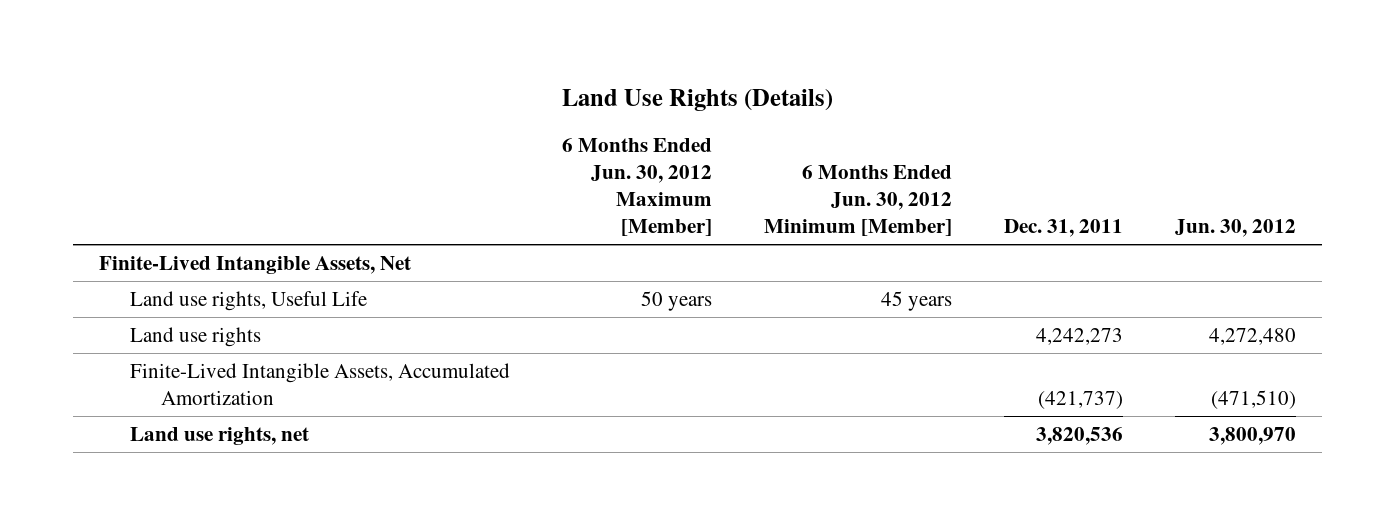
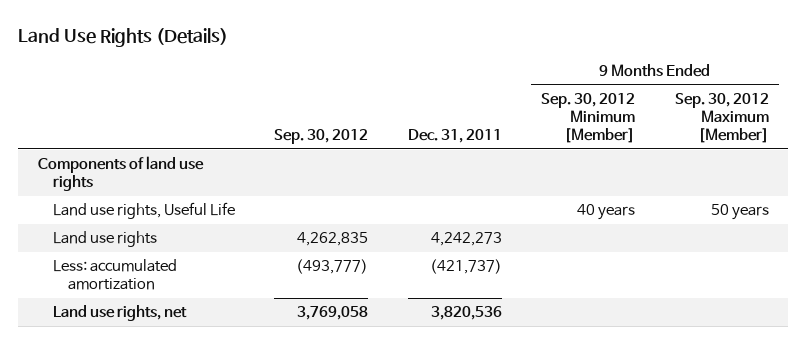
- | 6 Months Ended Jun. 30, 2012 Maximum [Member] | 6 Months Ended Jun. 30, 2012 Minimum [Member] | Dec. 31, 2011 | Jun. 30, 2012
+ | Sep. 30, 2012 | Dec. 31, 2011 | 9 Months Ended Sep. 30, 2012 Minimum [Member] | 9 Months Ended Sep. 30, 2012 Maximum [Member]
- Finite-Lived Intangible Assets, Net
+ Components of land use rights
- Finite-Lived Intangible Assets, Accumulated Amortization | | | (421,737) | (471,510)
+ Less: accumulated amortization | (493,777) | (421,737) | |

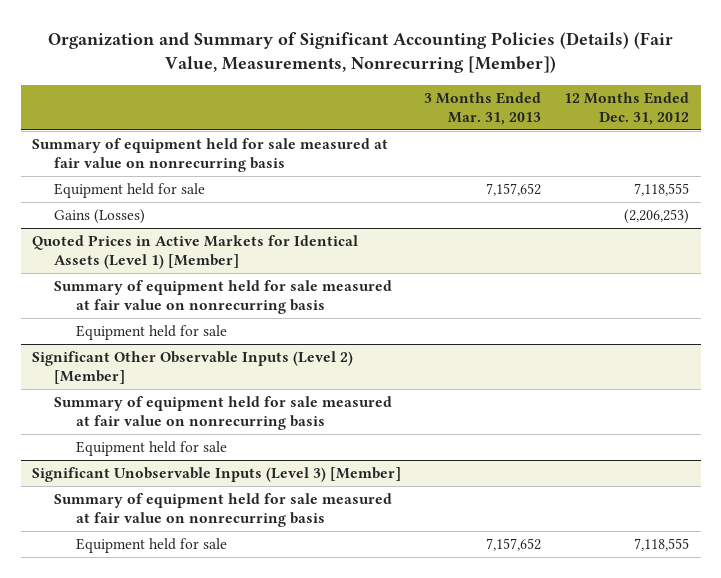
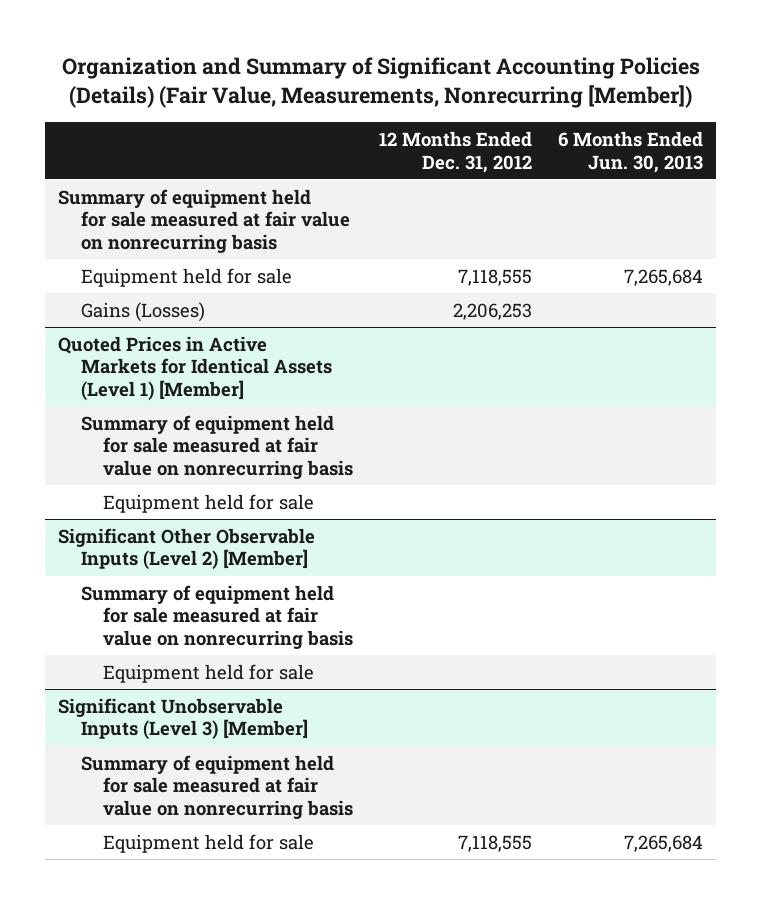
- | 3 Months Ended Mar. 31, 2013 | 12 Months Ended Dec. 31, 2012
+ | 12 Months Ended Dec. 31, 2012 | 6 Months Ended Jun. 30, 2013
- Gains (Losses) | | (2,206,253)
+ Gains (Losses) | 2,206,253 |

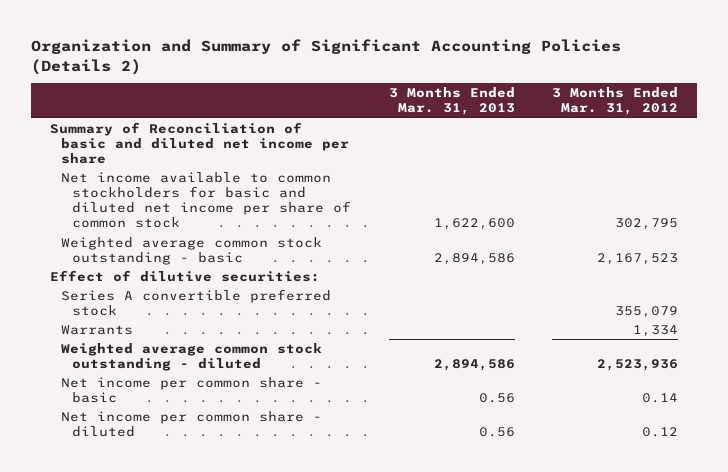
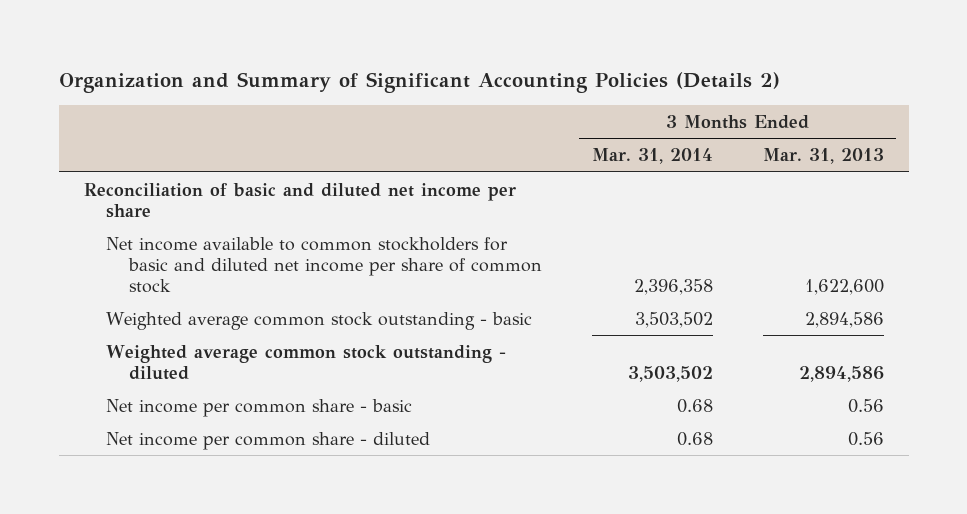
- | 3 Months Ended Mar. 31, 2013 | 3 Months Ended Mar. 31, 2012
+ | 3 Months Ended Mar. 31, 2014 | 3 Months Ended Mar. 31, 2013
- Summary of Reconciliation of basic and diluted net income per share
+ Reconciliation of basic and diluted net income per share
- Effect of dilutive securities:
- Series A convertible preferred stock | | 355,079
- Warrants | | 1,334

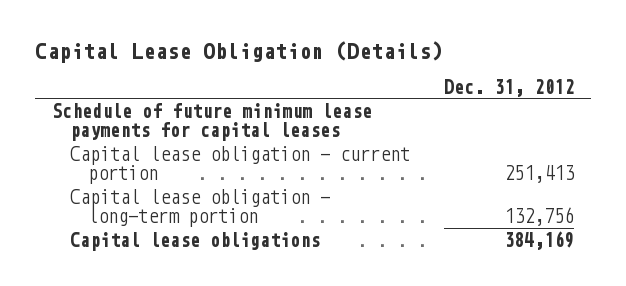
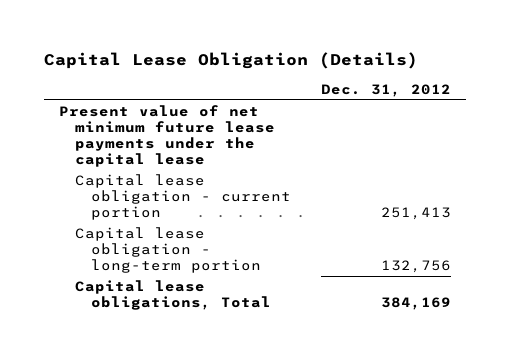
- Schedule of future minimum lease payments for capital leases
+ Present value of net minimum future lease payments under the capital lease
- Capital lease obligations | 384,169
+ Capital lease obligations, Total | 384,169

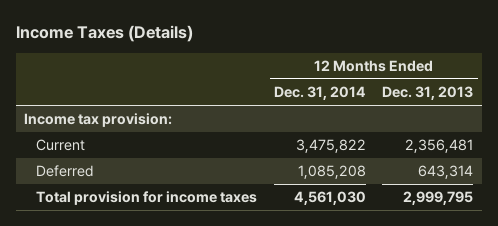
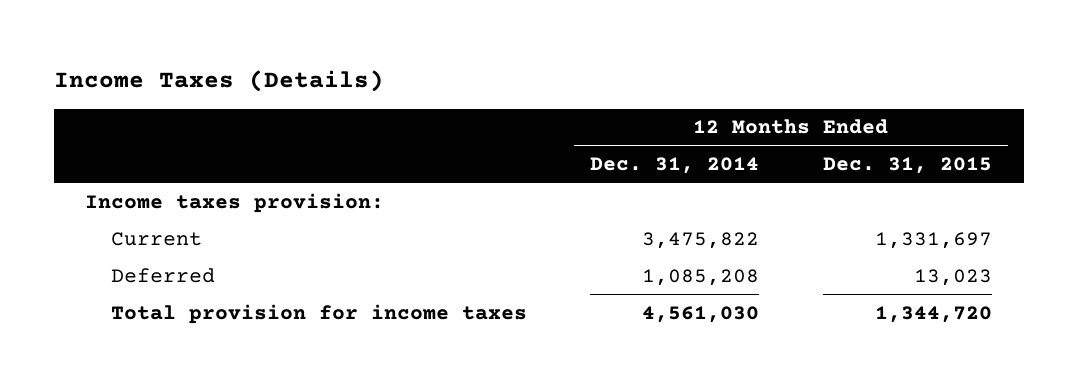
- | 12 Months Ended Dec. 31, 2014 | 12 Months Ended Dec. 31, 2013
+ | 12 Months Ended Dec. 31, 2014 | 12 Months Ended Dec. 31, 2015
- Income tax provision:
+ Income taxes provision:

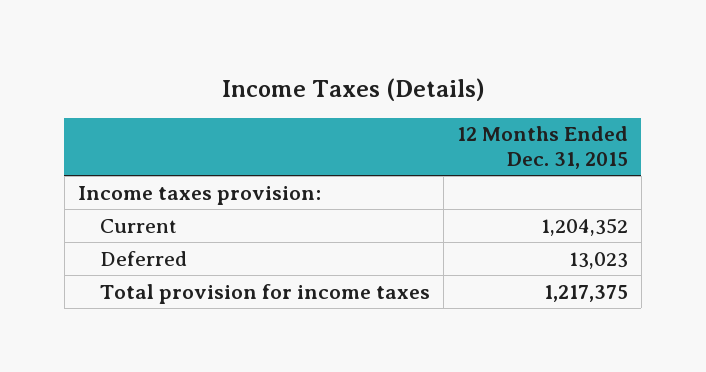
- | 12 Months Ended Dec. 31, 2014 | 12 Months Ended Dec. 31, 2015
+ | 12 Months Ended Dec. 31, 2015
- Current | 3,475,822 | 1,331,697
+ Current | 1,204,352
- Total provision for income taxes | 4,561,030 | 1,344,720
+ Total provision for income taxes | 1,217,375

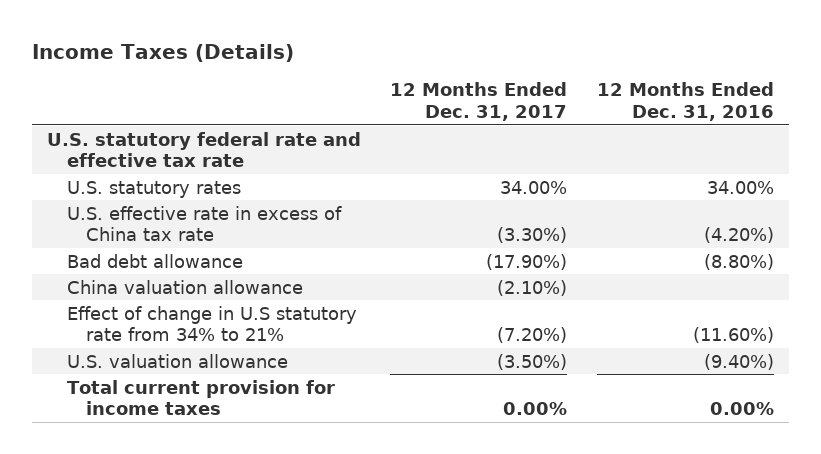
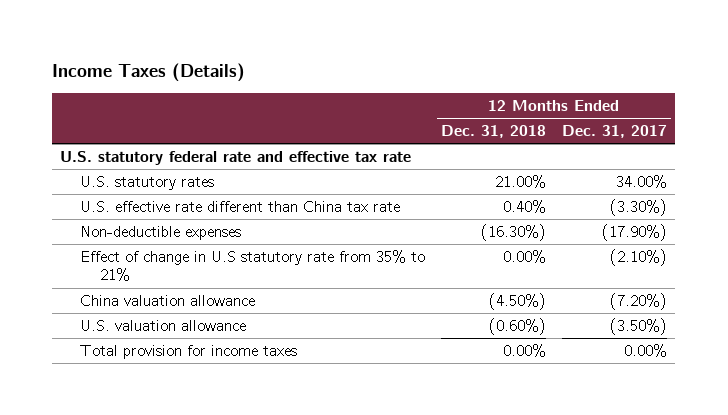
- | 12 Months Ended Dec. 31, 2017 | 12 Months Ended Dec. 31, 2016
+ | 12 Months Ended Dec. 31, 2018 | 12 Months Ended Dec. 31, 2017
- U.S. effective rate in excess of China tax rate | (3.30%) | (4.20%)
- Bad debt allowance | (17.90%) | (8.80%)
- China valuation allowance | (2.10%) |
- Effect of change in U.S statutory rate from 34% to 21% | (7.20%) | (11.60%)
+ U.S. effective rate different than China tax rate | 0.40% | (3.30%)
+ Non-deductible expenses | (16.30%) | (17.90%)
+ Effect of change in U.S statutory rate from 35% to 21% | 0.00% | (2.10%)
+ China valuation allowance | (4.50%) | (7.20%)
- Total current provision for income taxes | 0.00% | 0.00%
+ Total provision for income taxes | 0.00% | 0.00%

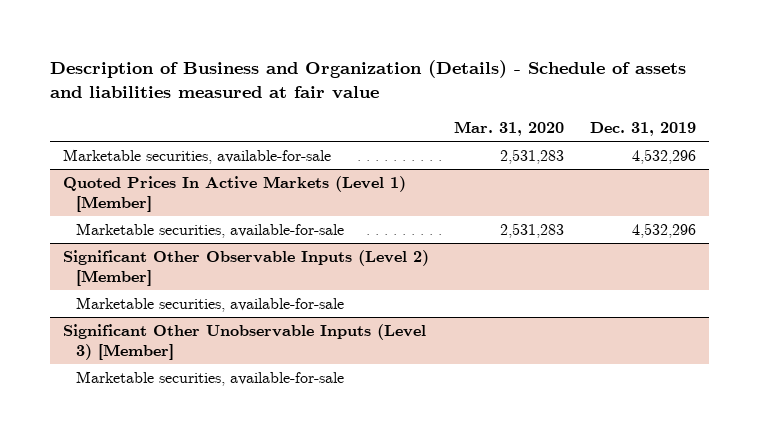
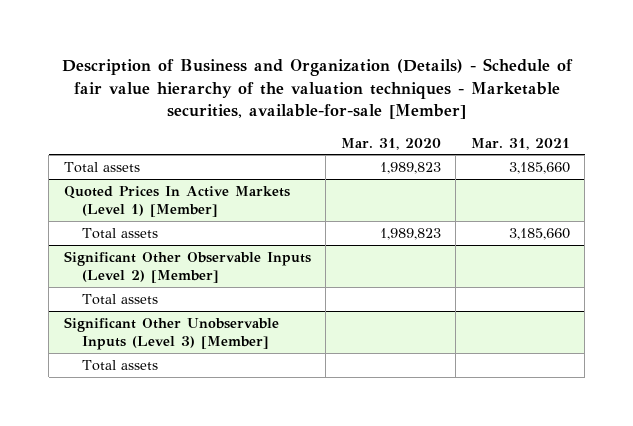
- Description of Business and Organization (Details) - Schedule of assets and liabilities measured at fair value
+ Description of Business and Organization (Details) - Schedule of fair value hierarchy of the valuation techniques - Marketable securities, available-for-sale [Member]
- | Mar. 31, 2020 | Dec. 31, 2019
+ | Mar. 31, 2020 | Mar. 31, 2021
- Marketable securities, available-for-sale | 2,531,283 | 4,532,296
+ Total assets | 1,989,823 | 3,185,660
@ Quoted Prices In Active Markets (Level 1) [Member]
- Marketable securities, available-for-sale | 2,531,283 | 4,532,296
+ Total assets | 1,989,823 | 3,185,660
@ Significant Other Observable Inputs (Level 2) [Member]
- Marketable securities, available-for-sale
+ Total assets
@ Significant Other Unobservable Inputs (Level 3) [Member]
- Marketable securities, available-for-sale
+ Total assets

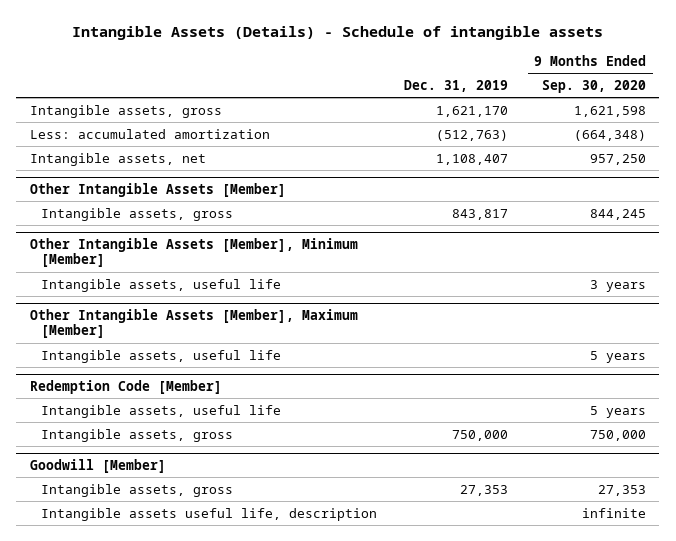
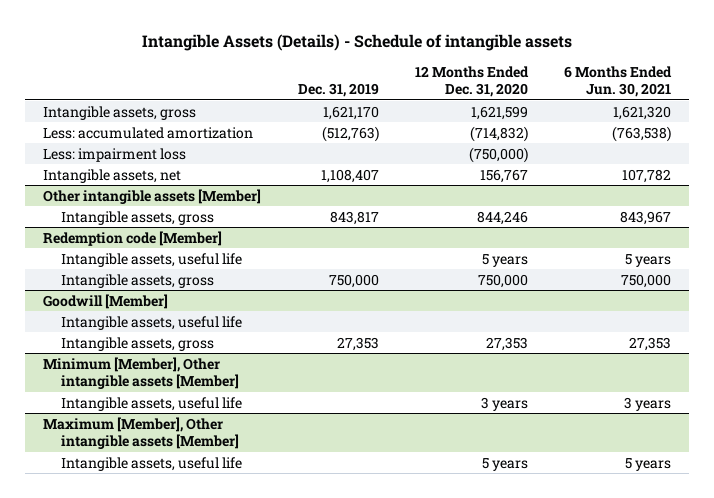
- | Dec. 31, 2019 | 9 Months Ended Sep. 30, 2020
+ | Dec. 31, 2019 | 12 Months Ended Dec. 31, 2020 | 6 Months Ended Jun. 30, 2021
+ Less: impairment loss | | (750,000) |
- Other Intangible Assets [Member]
+ Other intangible assets [Member]
- Other Intangible Assets [Member], Minimum [Member]
- Intangible assets, useful life | | 3 years
- Other Intangible Assets [Member], Maximum [Member]
- Intangible assets, useful life | | 5 years
- Redemption Code [Member]
+ Redemption code [Member]
@ Goodwill [Member]
+ Intangible assets, useful life
- Intangible assets useful life, description | | infinite
+ Minimum [Member], Other intangible assets [Member]
+ Intangible assets, useful life | | 3 years | 3 years
+ Maximum [Member], Other intangible assets [Member]
+ Intangible assets, useful life | | 5 years | 5 years

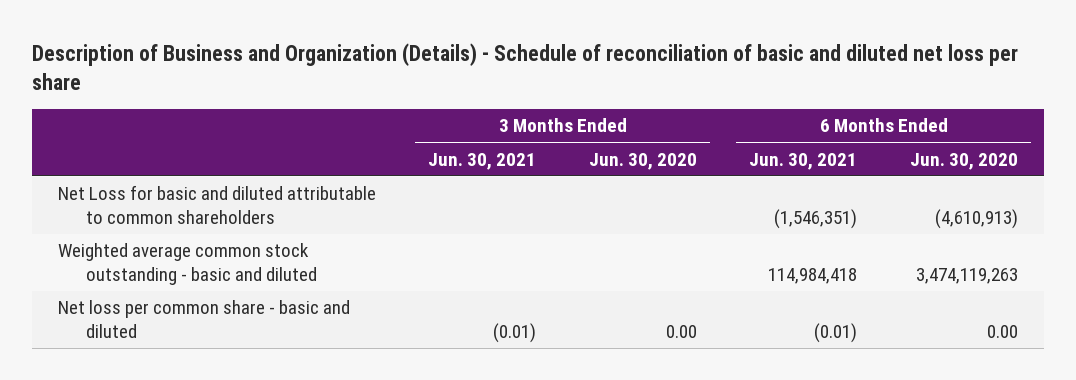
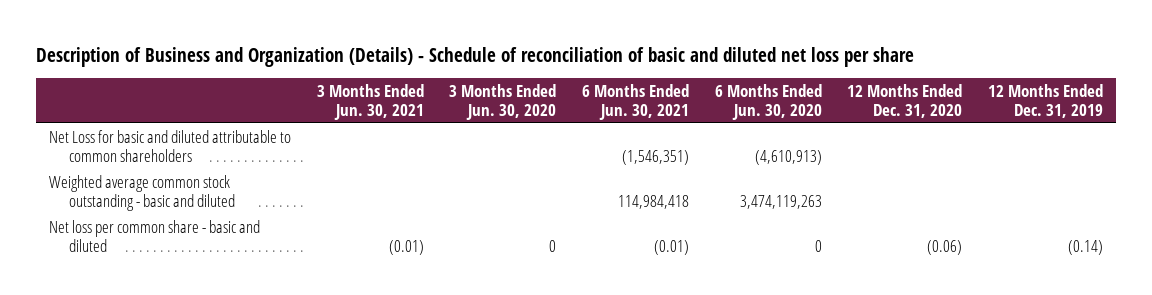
- | 3 Months Ended Jun. 30, 2021 | 3 Months Ended Jun. 30, 2020 | 6 Months Ended Jun. 30, 2021 | 6 Months Ended Jun. 30, 2020
+ | 3 Months Ended Jun. 30, 2021 | 3 Months Ended Jun. 30, 2020 | 6 Months Ended Jun. 30, 2021 | 6 Months Ended Jun. 30, 2020 | 12 Months Ended Dec. 31, 2020 | 12 Months Ended Dec. 31, 2019
- Net loss per common share - basic and diluted | (0.01) | 0.00 | (0.01) | 0.00
+ Net loss per common share - basic and diluted | (0.01) | 0 | (0.01) | 0 | (0.06) | (0.14)

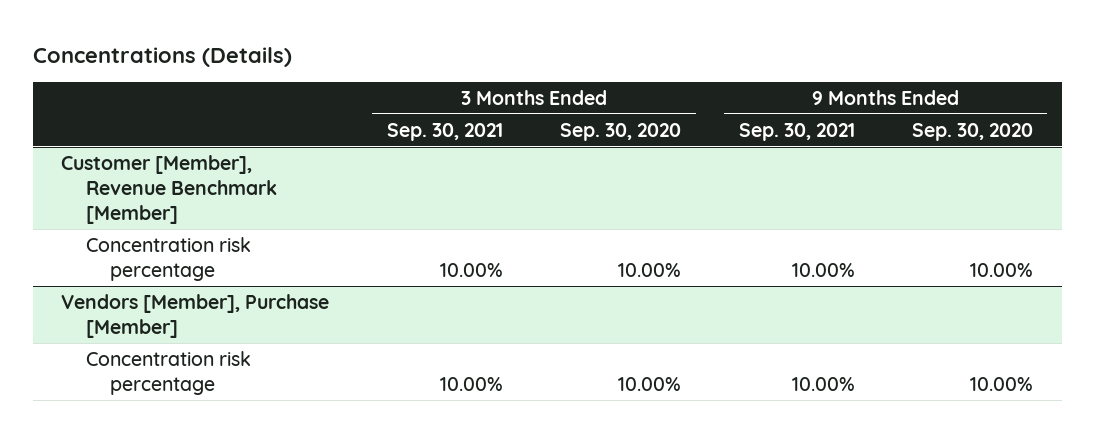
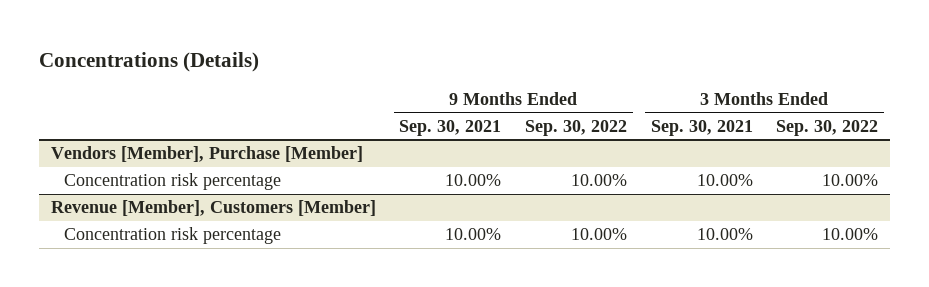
- | 3 Months Ended Sep. 30, 2021 | 3 Months Ended Sep. 30, 2020 | 9 Months Ended Sep. 30, 2021 | 9 Months Ended Sep. 30, 2020
+ | 9 Months Ended Sep. 30, 2021 | 9 Months Ended Sep. 30, 2022 | 3 Months Ended Sep. 30, 2021 | 3 Months Ended Sep. 30, 2022
- Customer [Member], Revenue Benchmark [Member]
- Concentration risk percentage | 10.00% | 10.00% | 10.00% | 10.00%
+ Revenue [Member], Customers [Member]
+ Concentration risk percentage | 10.00% | 10.00% | 10.00% | 10.00%

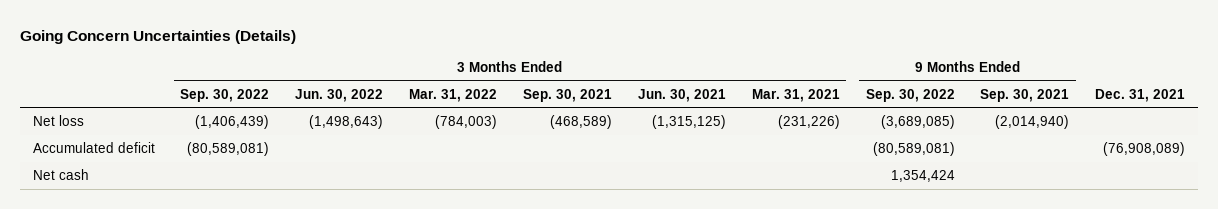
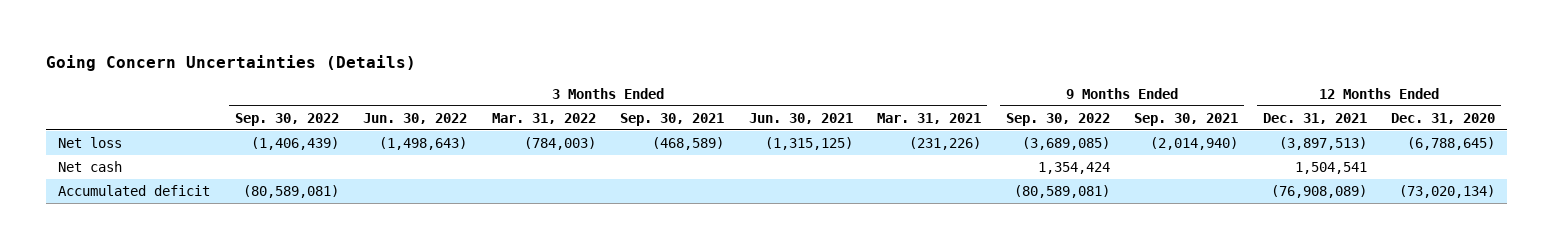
- | 3 Months Ended Sep. 30, 2022 | 3 Months Ended Jun. 30, 2022 | 3 Months Ended Mar. 31, 2022 | 3 Months Ended Sep. 30, 2021 | 3 Months Ended Jun. 30, 2021 | 3 Months Ended Mar. 31, 2021 | 9 Months Ended Sep. 30, 2022 | 9 Months Ended Sep. 30, 2021 | Dec. 31, 2021
+ | 3 Months Ended Sep. 30, 2022 | 3 Months Ended Jun. 30, 2022 | 3 Months Ended Mar. 31, 2022 | 3 Months Ended Sep. 30, 2021 | 3 Months Ended Jun. 30, 2021 | 3 Months Ended Mar. 31, 2021 | 9 Months Ended Sep. 30, 2022 | 9 Months Ended Sep. 30, 2021 | 12 Months Ended Dec. 31, 2021 | 12 Months Ended Dec. 31, 2020
moved down: Accumulated deficit | (80,589,081) | | | | | | (80,589,081) | | (76,908,089) | (73,020,134)

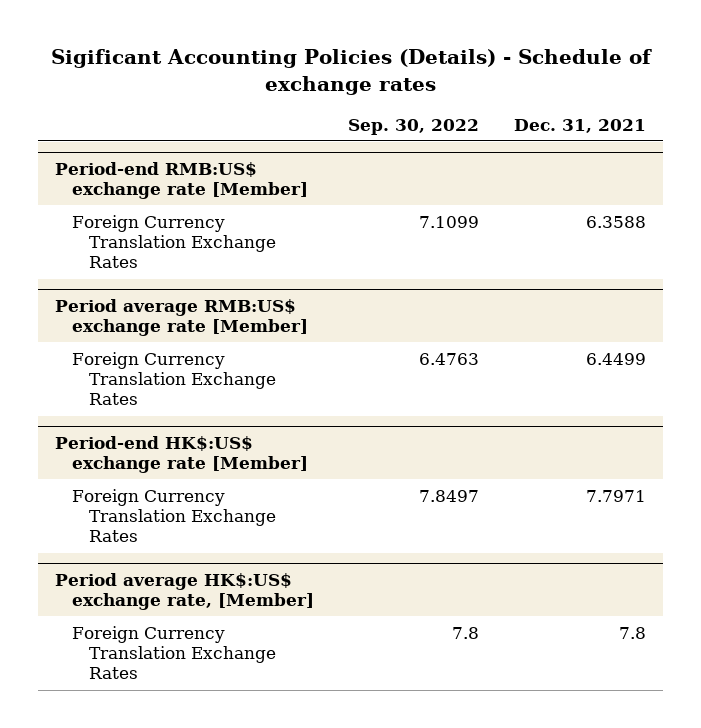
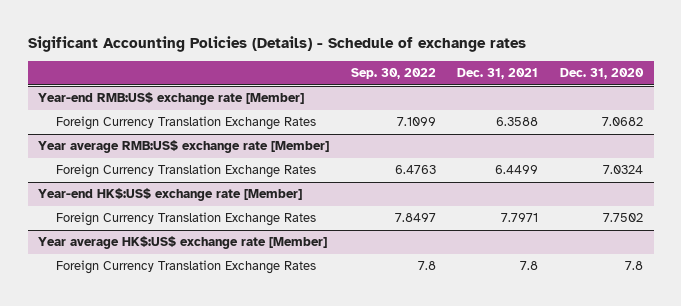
- | Sep. 30, 2022 | Dec. 31, 2021
+ | Sep. 30, 2022 | Dec. 31, 2021 | Dec. 31, 2020
- Period-end RMB:US$ exchange rate [Member]
+ Year-end RMB:US$ exchange rate [Member]
- Period average RMB:US$ exchange rate [Member]
+ Year average RMB:US$ exchange rate [Member]
- Period-end HK$:US$ exchange rate [Member]
+ Year-end HK$:US$ exchange rate [Member]
- Period average HK$:US$ exchange rate, [Member]
+ Year average HK$:US$ exchange rate [Member]

